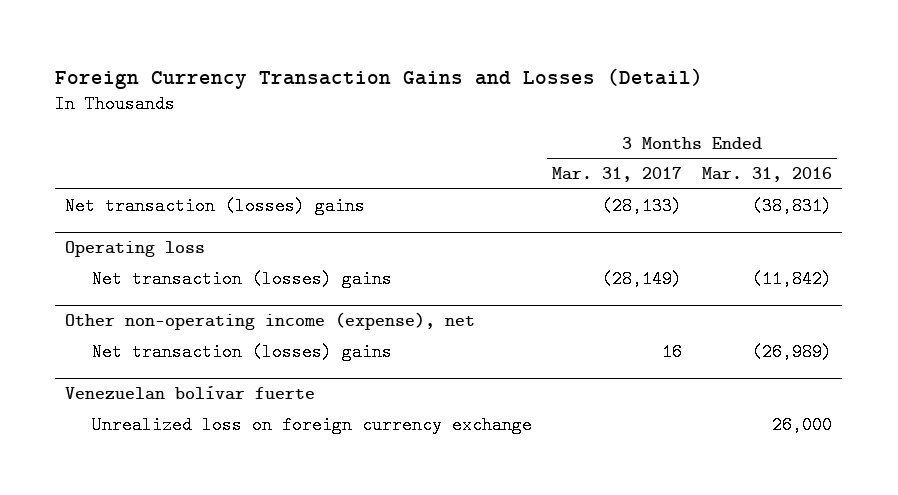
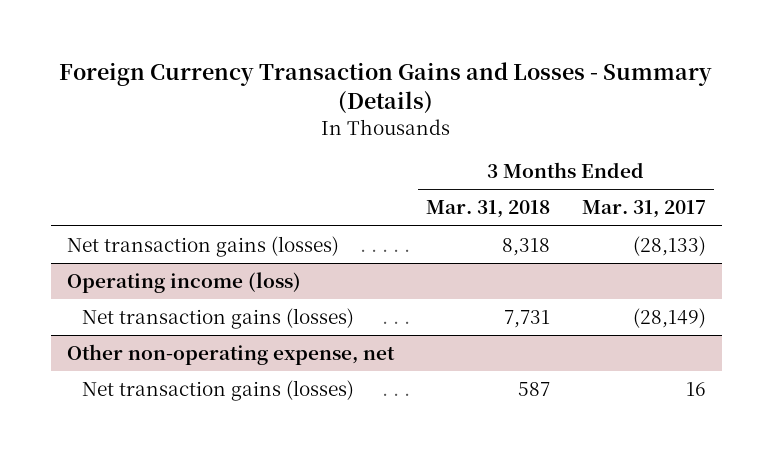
- Foreign Currency Transaction Gains and Losses (Detail)
+ Foreign Currency Transaction Gains and Losses - Summary (Details)
- | 3 Months Ended Mar. 31, 2017 | 3 Months Ended Mar. 31, 2016
+ | 3 Months Ended Mar. 31, 2018 | 3 Months Ended Mar. 31, 2017
- Net transaction (losses) gains | (28,133) | (38,831)
- Operating loss
- Net transaction (losses) gains | (28,149) | (11,842)
- Other non-operating income (expense), net
- Net transaction (losses) gains | 16 | (26,989)
- Venezuelan bolívar fuerte
- Unrealized loss on foreign currency exchange | | 26,000
+ Net transaction gains (losses) | 8,318 | (28,133)
+ Operating income (loss)
+ Net transaction gains (losses) | 7,731 | (28,149)
+ Other non-operating expense, net
+ Net transaction gains (losses) | 587 | 16

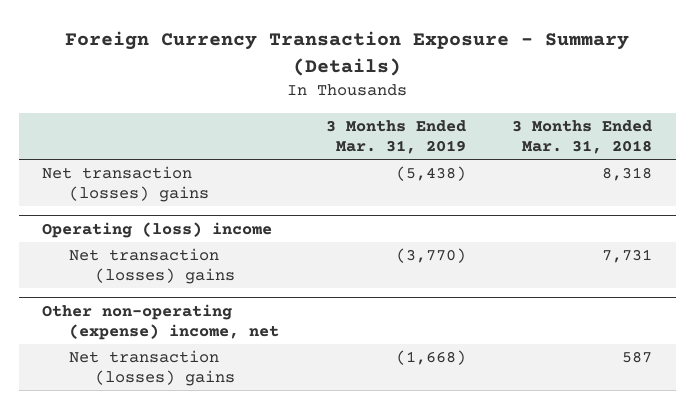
- Foreign Currency Transaction Gains and Losses - Summary (Details)
+ Foreign Currency Transaction Exposure - Summary (Details)
- | 3 Months Ended Mar. 31, 2018 | 3 Months Ended Mar. 31, 2017
+ | 3 Months Ended Mar. 31, 2019 | 3 Months Ended Mar. 31, 2018
- Net transaction gains (losses) | 8,318 | (28,133)
- Operating income (loss)
- Net transaction gains (losses) | 7,731 | (28,149)
- Other non-operating expense, net
- Net transaction gains (losses) | 587 | 16
+ Net transaction (losses) gains | (5,438) | 8,318
+ Operating (loss) income
+ Net transaction (losses) gains | (3,770) | 7,731
+ Other non-operating (expense) income, net
+ Net transaction (losses) gains | (1,668) | 587

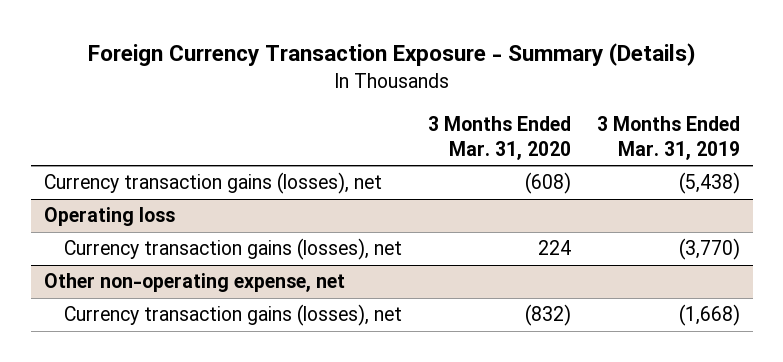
- | 3 Months Ended Mar. 31, 2019 | 3 Months Ended Mar. 31, 2018
+ | 3 Months Ended Mar. 31, 2020 | 3 Months Ended Mar. 31, 2019
- Net transaction (losses) gains | (5,438) | 8,318
- Operating (loss) income
- Net transaction (losses) gains | (3,770) | 7,731
- Other non-operating (expense) income, net
- Net transaction (losses) gains | (1,668) | 587
+ Currency transaction gains (losses), net | (608) | (5,438)
+ Operating loss
+ Currency transaction gains (losses), net | 224 | (3,770)
+ Other non-operating expense, net
+ Currency transaction gains (losses), net | (832) | (1,668)

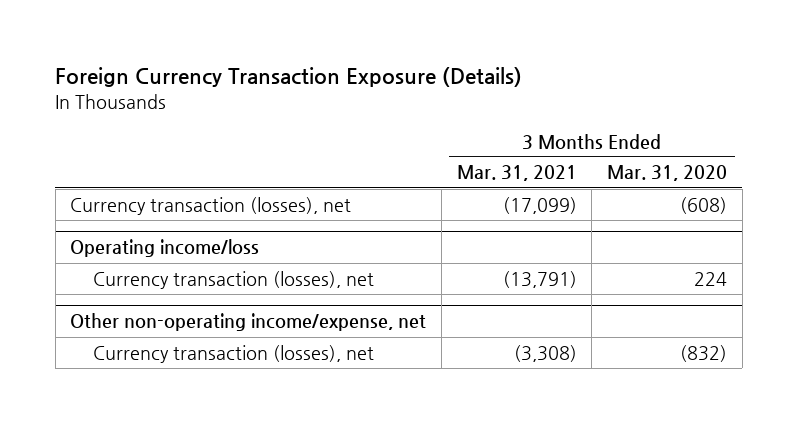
- Foreign Currency Transaction Exposure - Summary (Details)
+ Foreign Currency Transaction Exposure (Details)
- | 3 Months Ended Mar. 31, 2020 | 3 Months Ended Mar. 31, 2019
+ | 3 Months Ended Mar. 31, 2021 | 3 Months Ended Mar. 31, 2020
- Currency transaction gains (losses), net | (608) | (5,438)
- Operating loss
- Currency transaction gains (losses), net | 224 | (3,770)
- Other non-operating expense, net
- Currency transaction gains (losses), net | (832) | (1,668)
+ Currency transaction (losses), net | (17,099) | (608)
+ Operating income/loss
+ Currency transaction (losses), net | (13,791) | 224
+ Other non-operating income/expense, net
+ Currency transaction (losses), net | (3,308) | (832)

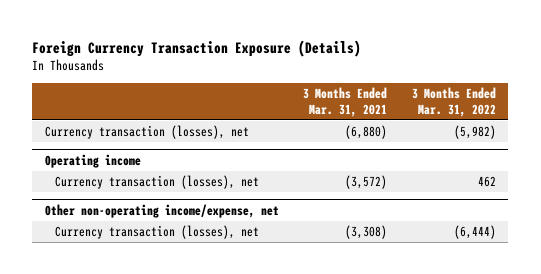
- | 3 Months Ended Mar. 31, 2021 | 3 Months Ended Mar. 31, 2020
+ | 3 Months Ended Mar. 31, 2021 | 3 Months Ended Mar. 31, 2022
- Currency transaction (losses), net | (17,099) | (608)
- Operating income/loss
- Currency transaction (losses), net | (13,791) | 224
+ Currency transaction (losses), net | (6,880) | (5,982)
+ Operating income
+ Currency transaction (losses), net | (3,572) | 462

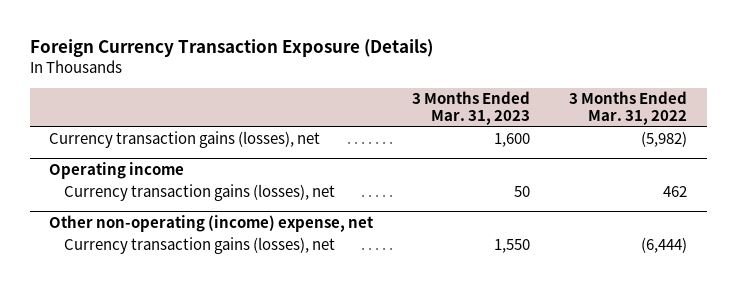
- | 3 Months Ended Mar. 31, 2021 | 3 Months Ended Mar. 31, 2022
+ | 3 Months Ended Mar. 31, 2023 | 3 Months Ended Mar. 31, 2022
- Currency transaction (losses), net | (6,880) | (5,982)
+ Currency transaction gains (losses), net | 1,600 | (5,982)
@ Operating income
- Currency transaction (losses), net | (3,572) | 462
- Other non-operating income/expense, net
- Currency transaction (losses), net | (3,308) | (6,444)
@ Operating income
+ Currency transaction gains (losses), net | 50 | 462
+ Other non-operating (income) expense, net
+ Currency transaction gains (losses), net | 1,550 | (6,444)

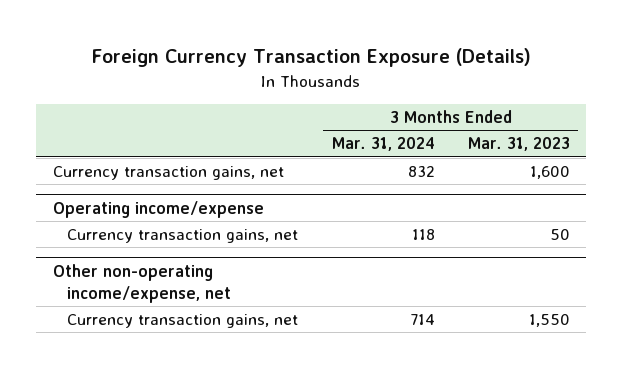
- | 3 Months Ended Mar. 31, 2023 | 3 Months Ended Mar. 31, 2022
+ | 3 Months Ended Mar. 31, 2024 | 3 Months Ended Mar. 31, 2023
- Currency transaction gains (losses), net | 1,600 | (5,982)
- Operating income
- Currency transaction gains (losses), net | 50 | 462
- Other non-operating (income) expense, net
- Currency transaction gains (losses), net | 1,550 | (6,444)
+ Currency transaction gains, net | 832 | 1,600
+ Operating income/expense
+ Currency transaction gains, net | 118 | 50
+ Other non-operating income/expense, net
+ Currency transaction gains, net | 714 | 1,550

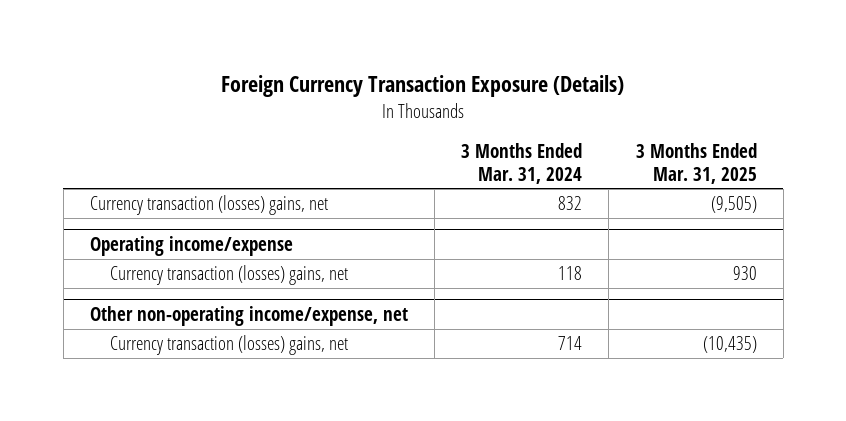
- | 3 Months Ended Mar. 31, 2024 | 3 Months Ended Mar. 31, 2023
+ | 3 Months Ended Mar. 31, 2024 | 3 Months Ended Mar. 31, 2025
- Currency transaction gains, net | 832 | 1,600
+ Currency transaction (losses) gains, net | 832 | (9,505)
@ Operating income/expense
- Currency transaction gains, net | 118 | 50
+ Currency transaction (losses) gains, net | 118 | 930
@ Other non-operating income/expense, net
- Currency transaction gains, net | 714 | 1,550
+ Currency transaction (losses) gains, net | 714 | (10,435)

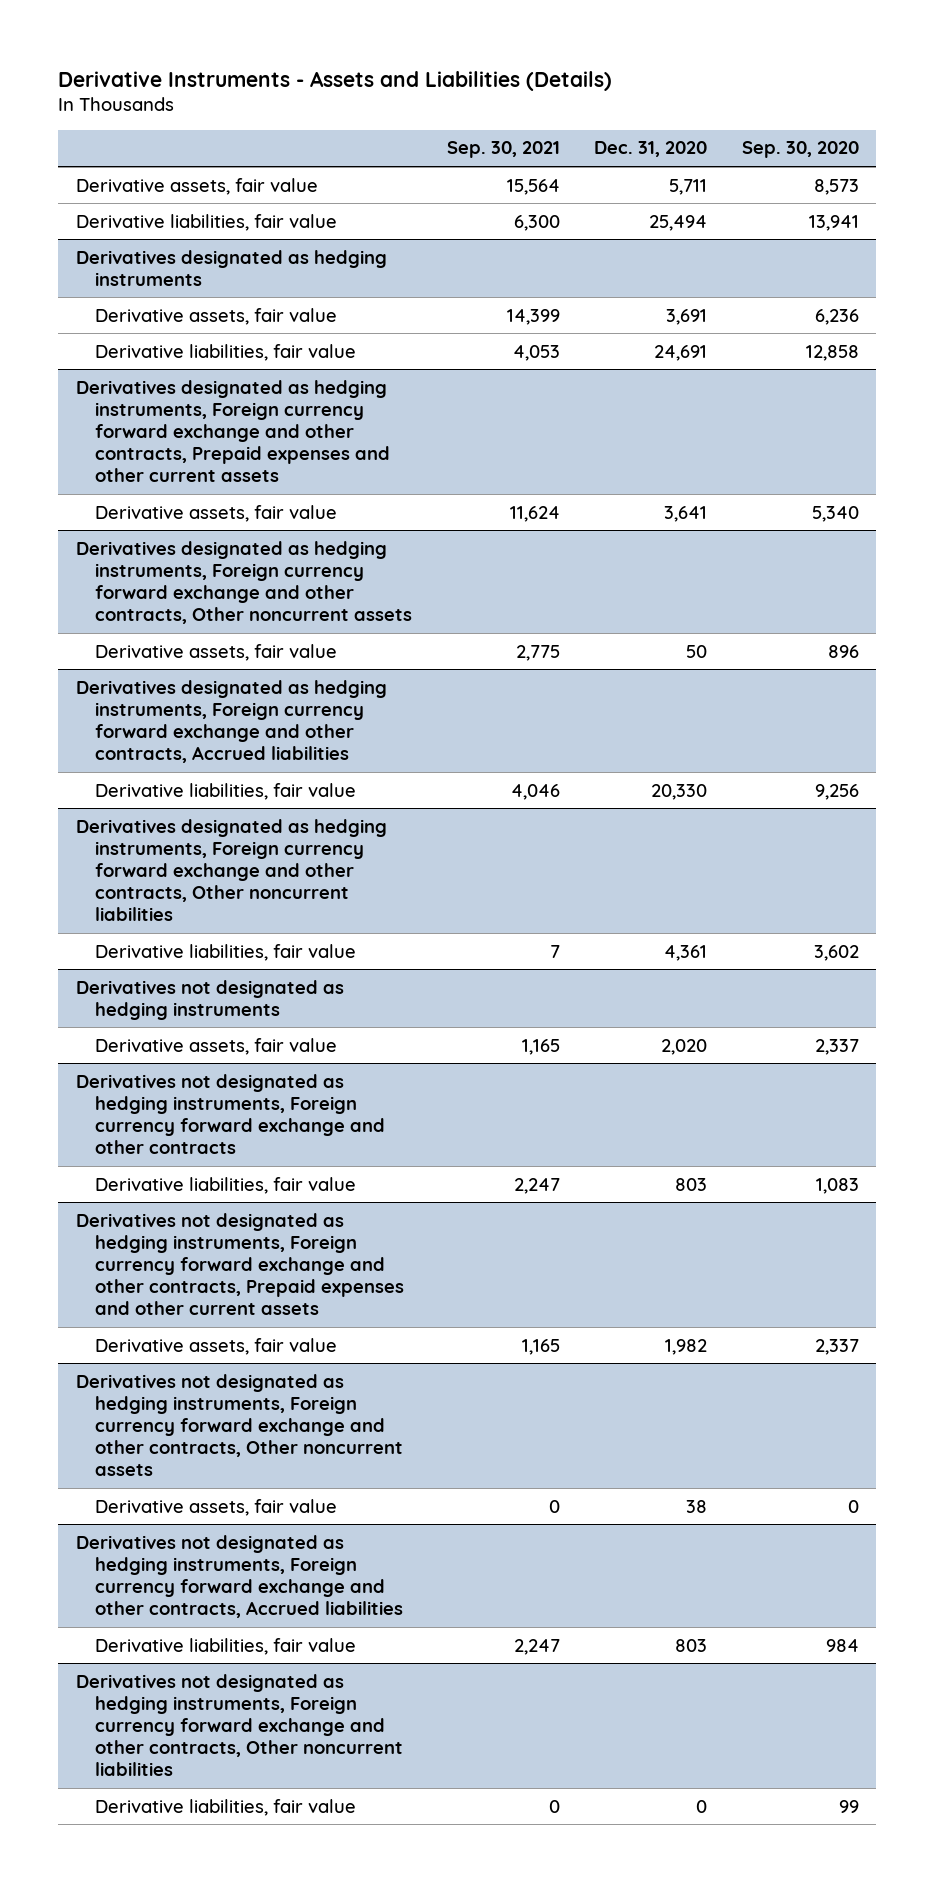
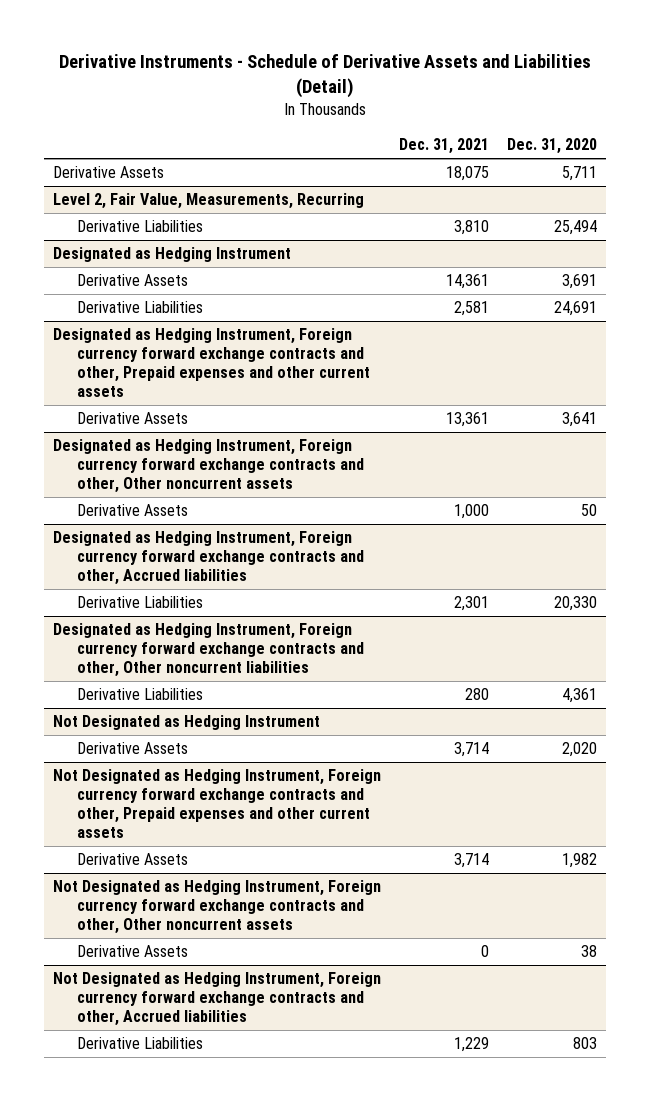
- Derivative Instruments - Assets and Liabilities (Details)
+ Derivative Instruments - Schedule of Derivative Assets and Liabilities (Detail)
- | Sep. 30, 2021 | Dec. 31, 2020 | Sep. 30, 2020
+ | Dec. 31, 2021 | Dec. 31, 2020
- Derivative assets, fair value | 15,564 | 5,711 | 8,573
- Derivative liabilities, fair value | 6,300 | 25,494 | 13,941
- Derivatives designated as hedging instruments
- Derivative assets, fair value | 14,399 | 3,691 | 6,236
- Derivative liabilities, fair value | 4,053 | 24,691 | 12,858
- Derivatives designated as hedging instruments, Foreign currency forward exchange and other contracts, Prepaid expenses and other current assets
- Derivative assets, fair value | 11,624 | 3,641 | 5,340
- Derivatives designated as hedging instruments, Foreign currency forward exchange and other contracts, Other noncurrent assets
- Derivative assets, fair value | 2,775 | 50 | 896
- Derivatives designated as hedging instruments, Foreign currency forward exchange and other contracts, Accrued liabilities
- Derivative liabilities, fair value | 4,046 | 20,330 | 9,256
- Derivatives designated as hedging instruments, Foreign currency forward exchange and other contracts, Other noncurrent liabilities
- Derivative liabilities, fair value | 7 | 4,361 | 3,602
- Derivatives not designated as hedging instruments
- Derivative assets, fair value | 1,165 | 2,020 | 2,337
- Derivatives not designated as hedging instruments, Foreign currency forward exchange and other contracts
- Derivative liabilities, fair value | 2,247 | 803 | 1,083
- Derivatives not designated as hedging instruments, Foreign currency forward exchange and other contracts, Prepaid expenses and other current assets
- Derivative assets, fair value | 1,165 | 1,982 | 2,337
- Derivatives not designated as hedging instruments, Foreign currency forward exchange and other contracts, Other noncurrent assets
- Derivative assets, fair value | 0 | 38 | 0
- Derivatives not designated as hedging instruments, Foreign currency forward exchange and other contracts, Accrued liabilities
- Derivative liabilities, fair value | 2,247 | 803 | 984
- Derivatives not designated as hedging instruments, Foreign currency forward exchange and other contracts, Other noncurrent liabilities
- Derivative liabilities, fair value | 0 | 0 | 99
+ Derivative Assets | 18,075 | 5,711
+ Level 2, Fair Value, Measurements, Recurring
+ Derivative Liabilities | 3,810 | 25,494
+ Designated as Hedging Instrument
+ Derivative Assets | 14,361 | 3,691
+ Derivative Liabilities | 2,581 | 24,691
+ Designated as Hedging Instrument, Foreign currency forward exchange contracts and other, Prepaid expenses and other current assets
+ Derivative Assets | 13,361 | 3,641
+ Designated as Hedging Instrument, Foreign currency forward exchange contracts and other, Other noncurrent assets
+ Derivative Assets | 1,000 | 50
+ Designated as Hedging Instrument, Foreign currency forward exchange contracts and other, Accrued liabilities
+ Derivative Liabilities | 2,301 | 20,330
+ Designated as Hedging Instrument, Foreign currency forward exchange contracts and other, Other noncurrent liabilities
+ Derivative Liabilities | 280 | 4,361
+ Not Designated as Hedging Instrument
+ Derivative Assets | 3,714 | 2,020
+ Not Designated as Hedging Instrument, Foreign currency forward exchange contracts and other, Prepaid expenses and other current assets
+ Derivative Assets | 3,714 | 1,982
+ Not Designated as Hedging Instrument, Foreign currency forward exchange contracts and other, Other noncurrent assets
+ Derivative Assets | 0 | 38
+ Not Designated as Hedging Instrument, Foreign currency forward exchange contracts and other, Accrued liabilities
+ Derivative Liabilities | 1,229 | 803

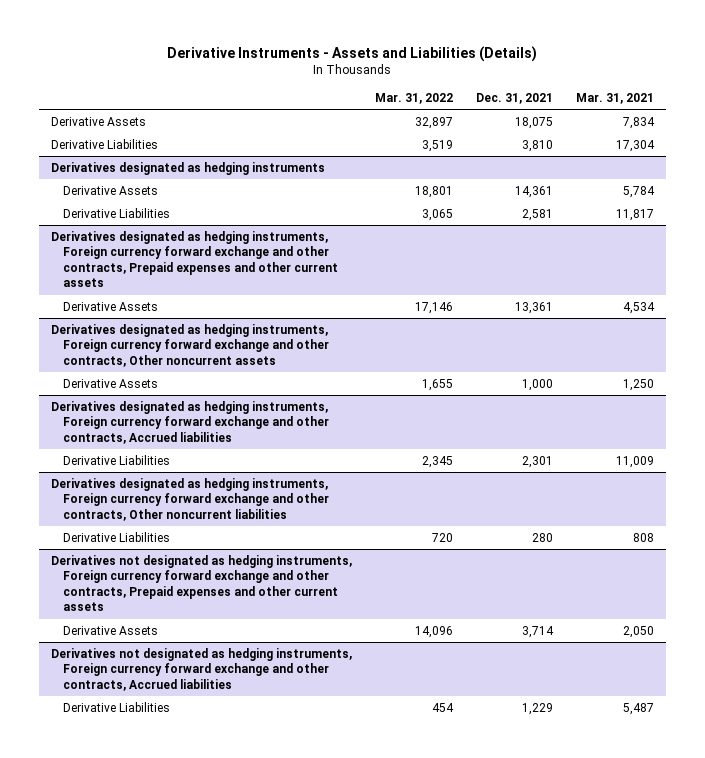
- Derivative Instruments - Schedule of Derivative Assets and Liabilities (Detail)
+ Derivative Instruments - Assets and Liabilities (Details)
- | Dec. 31, 2021 | Dec. 31, 2020
+ | Mar. 31, 2022 | Dec. 31, 2021 | Mar. 31, 2021
- Level 2, Fair Value, Measurements, Recurring
- Designated as Hedging Instrument
+ Derivatives designated as hedging instruments
- Designated as Hedging Instrument, Foreign currency forward exchange contracts and other, Prepaid expenses and other current assets
+ Derivatives designated as hedging instruments, Foreign currency forward exchange and other contracts, Prepaid expenses and other current assets
- Designated as Hedging Instrument, Foreign currency forward exchange contracts and other, Other noncurrent assets
+ Derivatives designated as hedging instruments, Foreign currency forward exchange and other contracts, Other noncurrent assets
- Designated as Hedging Instrument, Foreign currency forward exchange contracts and other, Accrued liabilities
+ Derivatives designated as hedging instruments, Foreign currency forward exchange and other contracts, Accrued liabilities
- Designated as Hedging Instrument, Foreign currency forward exchange contracts and other, Other noncurrent liabilities
+ Derivatives designated as hedging instruments, Foreign currency forward exchange and other contracts, Other noncurrent liabilities
- Not Designated as Hedging Instrument
- Derivative Assets | 3,714 | 2,020
- Not Designated as Hedging Instrument, Foreign currency forward exchange contracts and other, Prepaid expenses and other current assets
+ Derivatives not designated as hedging instruments, Foreign currency forward exchange and other contracts, Prepaid expenses and other current assets
- Not Designated as Hedging Instrument, Foreign currency forward exchange contracts and other, Other noncurrent assets
- Derivative Assets | 0 | 38
- Not Designated as Hedging Instrument, Foreign currency forward exchange contracts and other, Accrued liabilities
+ Derivatives not designated as hedging instruments, Foreign currency forward exchange and other contracts, Accrued liabilities

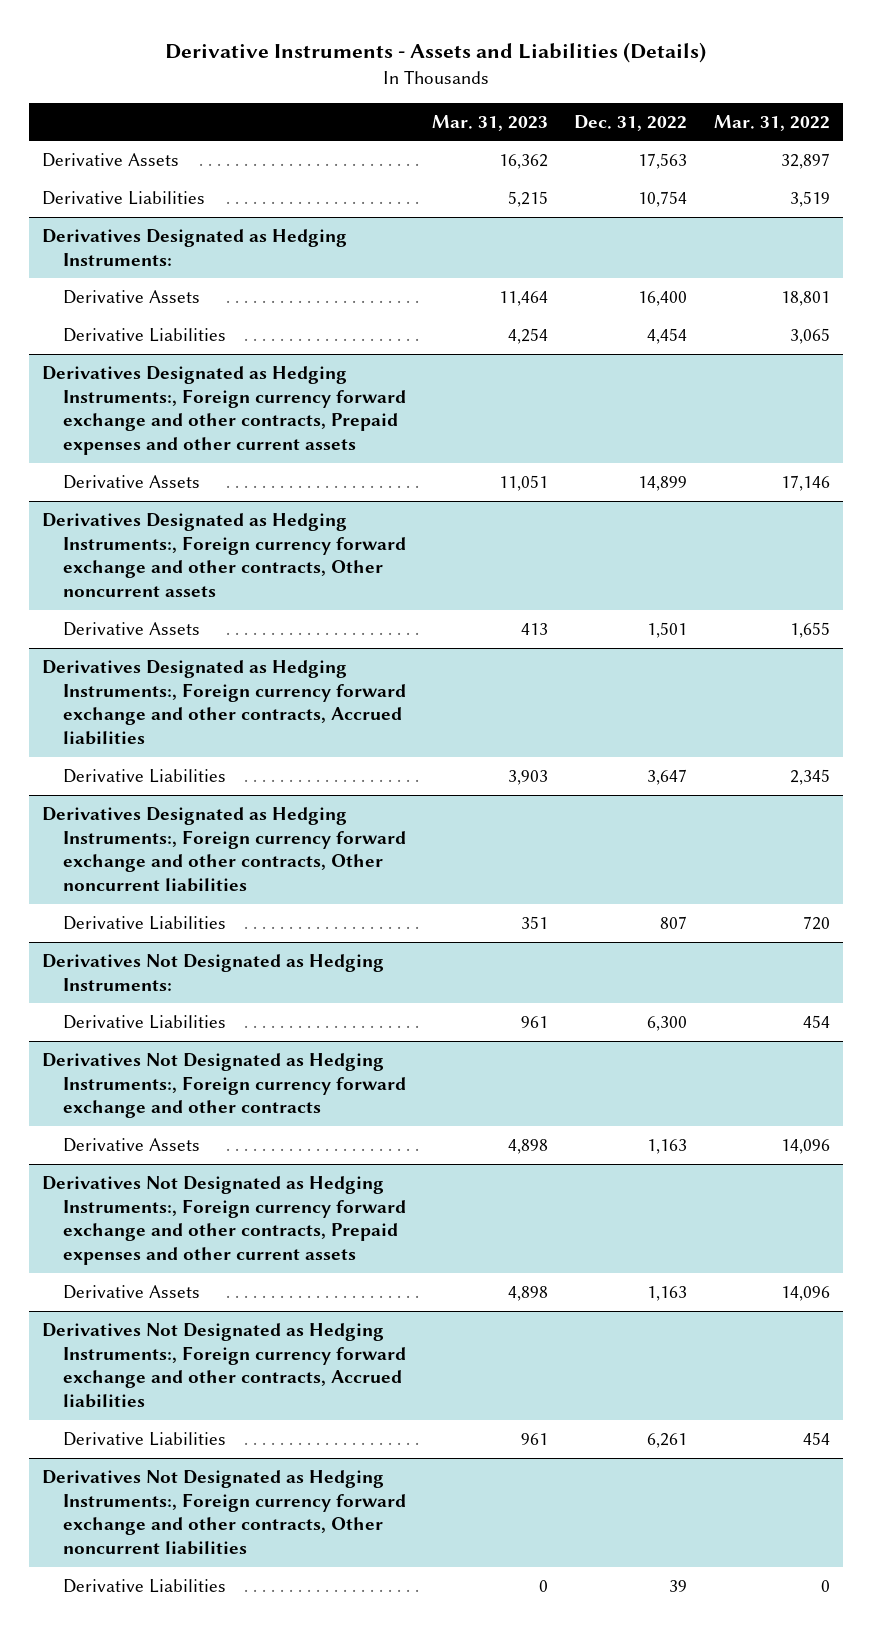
- | Mar. 31, 2022 | Dec. 31, 2021 | Mar. 31, 2021
+ | Mar. 31, 2023 | Dec. 31, 2022 | Mar. 31, 2022
- Derivatives designated as hedging instruments
+ Derivatives Designated as Hedging Instruments:
- Derivatives designated as hedging instruments, Foreign currency forward exchange and other contracts, Prepaid expenses and other current assets
+ Derivatives Designated as Hedging Instruments:, Foreign currency forward exchange and other contracts, Prepaid expenses and other current assets
- Derivatives designated as hedging instruments, Foreign currency forward exchange and other contracts, Other noncurrent assets
+ Derivatives Designated as Hedging Instruments:, Foreign currency forward exchange and other contracts, Other noncurrent assets
- Derivatives designated as hedging instruments, Foreign currency forward exchange and other contracts, Accrued liabilities
+ Derivatives Designated as Hedging Instruments:, Foreign currency forward exchange and other contracts, Accrued liabilities
- Derivatives designated as hedging instruments, Foreign currency forward exchange and other contracts, Other noncurrent liabilities
+ Derivatives Designated as Hedging Instruments:, Foreign currency forward exchange and other contracts, Other noncurrent liabilities
- Derivatives not designated as hedging instruments, Foreign currency forward exchange and other contracts, Prepaid expenses and other current assets
+ Derivatives Not Designated as Hedging Instruments:
+ Derivative Liabilities | 961 | 6,300 | 454
+ Derivatives Not Designated as Hedging Instruments:, Foreign currency forward exchange and other contracts
- Derivatives not designated as hedging instruments, Foreign currency forward exchange and other contracts, Accrued liabilities
+ Derivatives Not Designated as Hedging Instruments:, Foreign currency forward exchange and other contracts, Prepaid expenses and other current assets
+ Derivative Assets | 4,898 | 1,163 | 14,096
+ Derivatives Not Designated as Hedging Instruments:, Foreign currency forward exchange and other contracts, Accrued liabilities
+ Derivatives Not Designated as Hedging Instruments:, Foreign currency forward exchange and other contracts, Other noncurrent liabilities
+ Derivative Liabilities | 0 | 39 | 0

